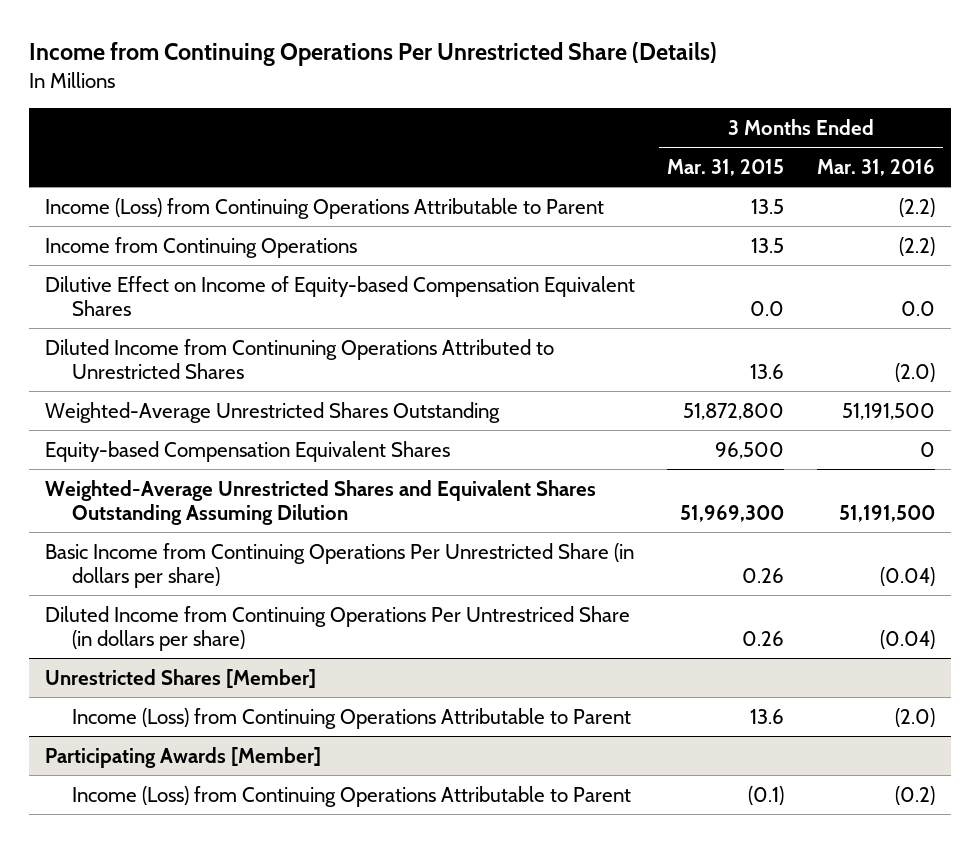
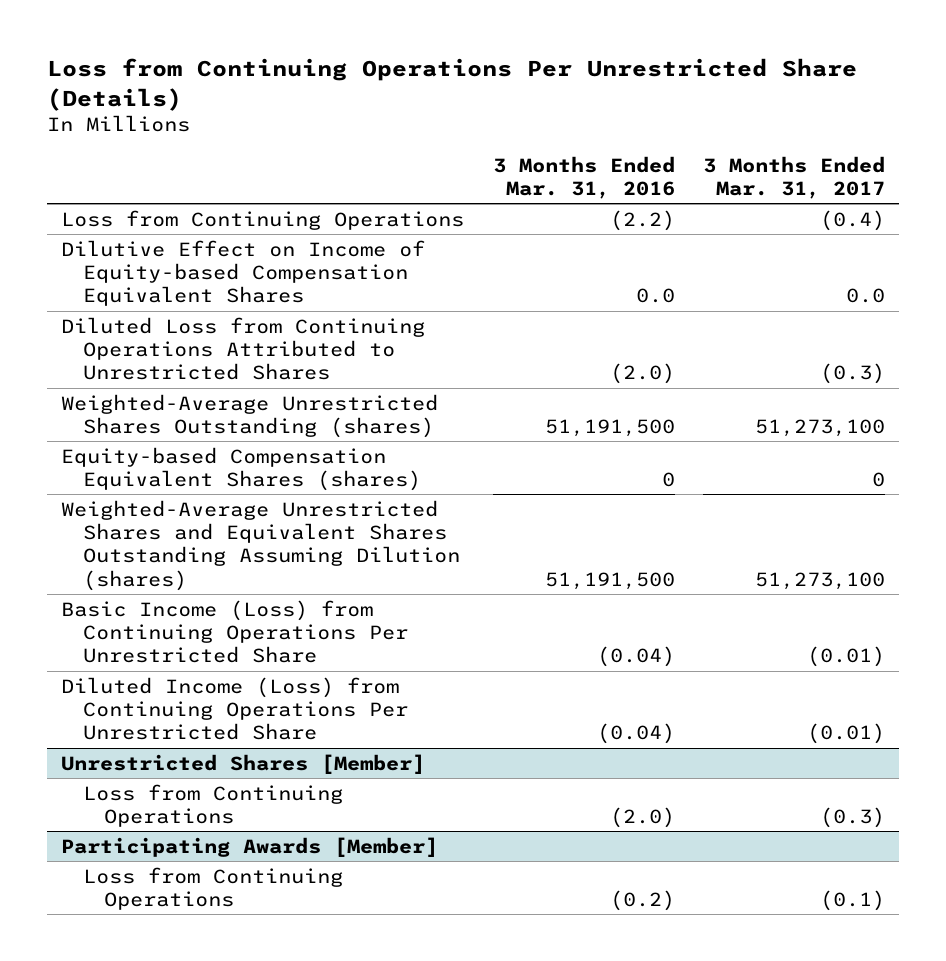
- Income from Continuing Operations Per Unrestricted Share (Details)
+ Loss from Continuing Operations Per Unrestricted Share (Details)
- | 3 Months Ended Mar. 31, 2015 | 3 Months Ended Mar. 31, 2016
+ | 3 Months Ended Mar. 31, 2016 | 3 Months Ended Mar. 31, 2017
- Income (Loss) from Continuing Operations Attributable to Parent | 13.5 | (2.2)
- Income from Continuing Operations | 13.5 | (2.2)
+ Loss from Continuing Operations | (2.2) | (0.4)
- Diluted Income from Continuning Operations Attributed to Unrestricted Shares | 13.6 | (2.0)
- Weighted-Average Unrestricted Shares Outstanding | 51,872,800 | 51,191,500
- Equity-based Compensation Equivalent Shares | 96,500 | 0
- Weighted-Average Unrestricted Shares and Equivalent Shares Outstanding Assuming Dilution | 51,969,300 | 51,191,500
- Basic Income from Continuing Operations Per Unrestricted Share (in dollars per share) | 0.26 | (0.04)
- Diluted Income from Continuing Operations Per Untrestriced Share (in dollars per share) | 0.26 | (0.04)
+ Diluted Loss from Continuing Operations Attributed to Unrestricted Shares | (2.0) | (0.3)
+ Weighted-Average Unrestricted Shares Outstanding (shares) | 51,191,500 | 51,273,100
+ Equity-based Compensation Equivalent Shares (shares) | 0 | 0
+ Weighted-Average Unrestricted Shares and Equivalent Shares Outstanding Assuming Dilution (shares) | 51,191,500 | 51,273,100
+ Basic Income (Loss) from Continuing Operations Per Unrestricted Share | (0.04) | (0.01)
+ Diluted Income (Loss) from Continuing Operations Per Unrestricted Share | (0.04) | (0.01)
@ Unrestricted Shares [Member]
- Income (Loss) from Continuing Operations Attributable to Parent | 13.6 | (2.0)
+ Loss from Continuing Operations | (2.0) | (0.3)
@ Participating Awards [Member]
- Income (Loss) from Continuing Operations Attributable to Parent | (0.1) | (0.2)
+ Loss from Continuing Operations | (0.2) | (0.1)

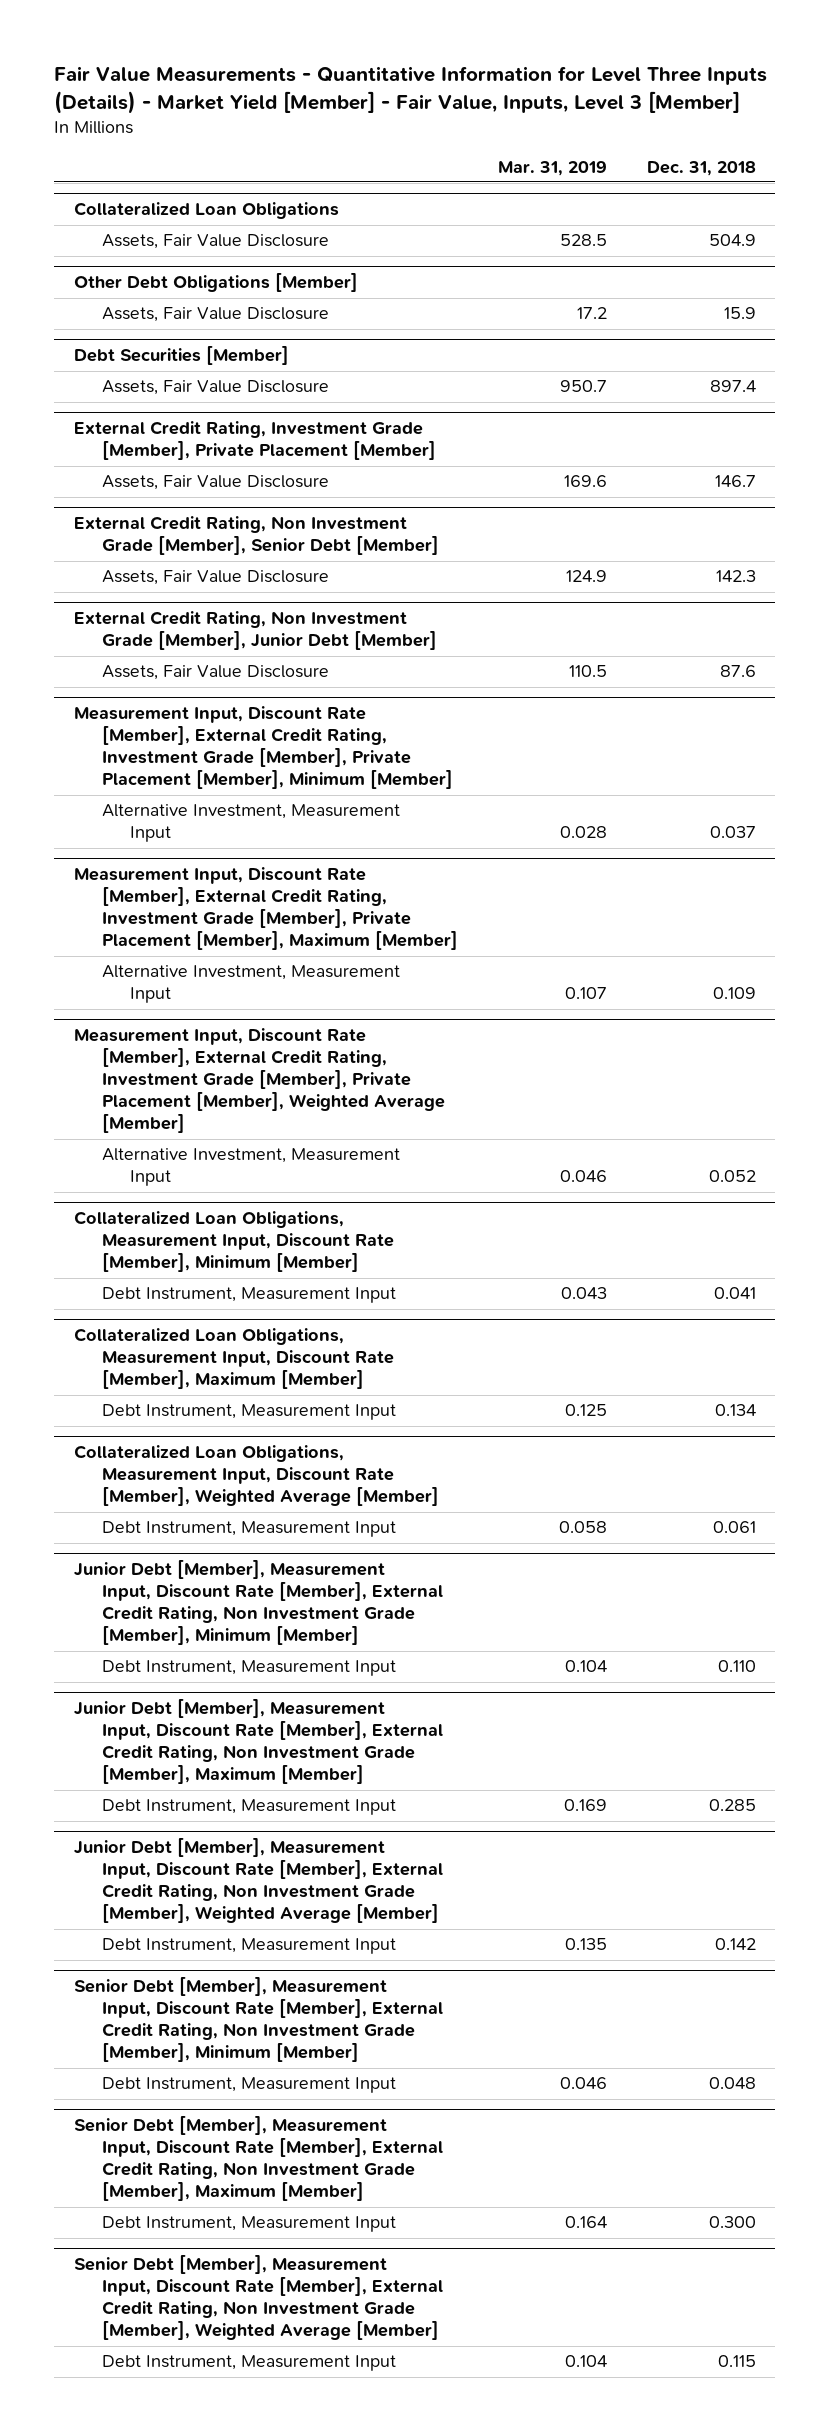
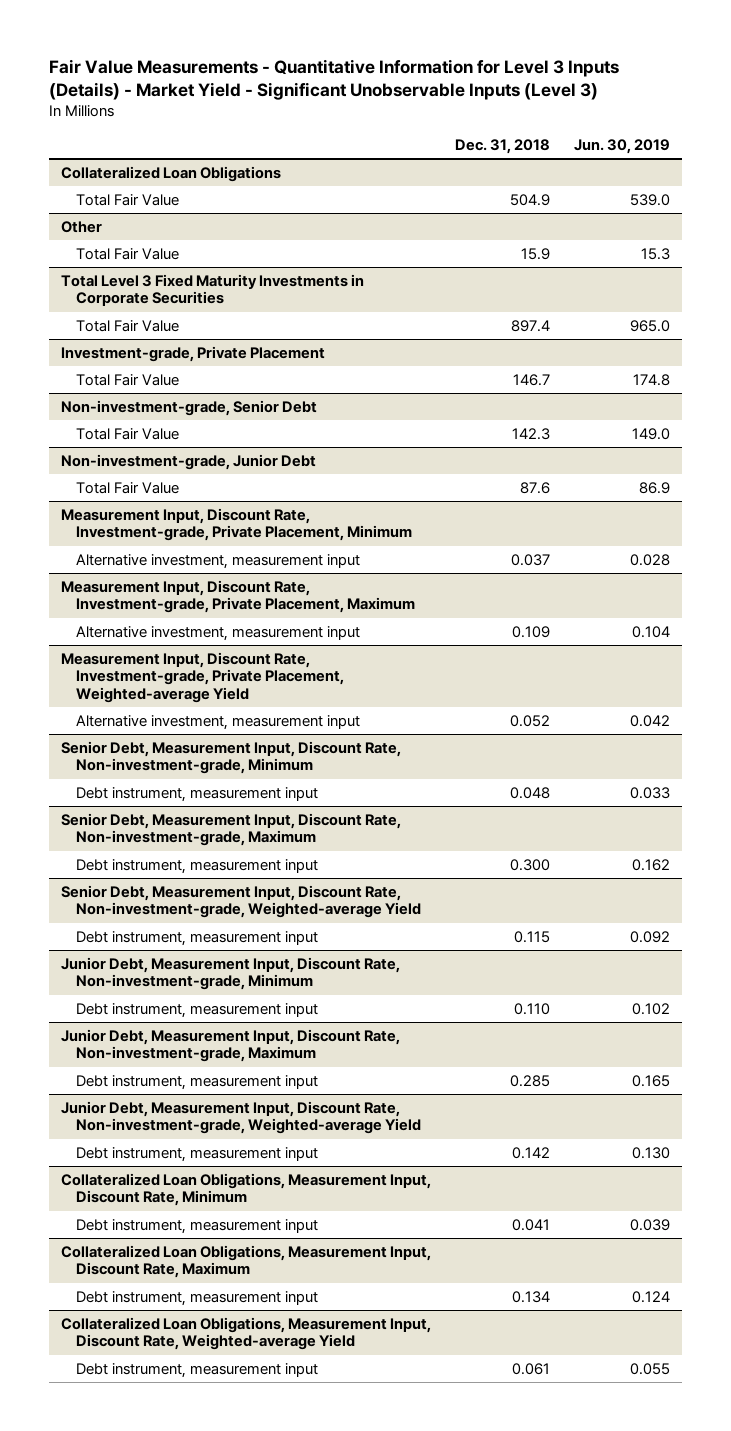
- Fair Value Measurements - Quantitative Information for Level Three Inputs (Details) - Market Yield [Member] - Fair Value, Inputs, Level 3 [Member]
+ Fair Value Measurements - Quantitative Information for Level 3 Inputs (Details) - Market Yield - Significant Unobservable Inputs (Level 3)
- | Mar. 31, 2019 | Dec. 31, 2018
+ | Dec. 31, 2018 | Jun. 30, 2019
@ Collateralized Loan Obligations
- Assets, Fair Value Disclosure | 528.5 | 504.9
- Other Debt Obligations [Member]
- Assets, Fair Value Disclosure | 17.2 | 15.9
- Debt Securities [Member]
- Assets, Fair Value Disclosure | 950.7 | 897.4
- External Credit Rating, Investment Grade [Member], Private Placement [Member]
- Assets, Fair Value Disclosure | 169.6 | 146.7
- External Credit Rating, Non Investment Grade [Member], Senior Debt [Member]
- Assets, Fair Value Disclosure | 124.9 | 142.3
- External Credit Rating, Non Investment Grade [Member], Junior Debt [Member]
- Assets, Fair Value Disclosure | 110.5 | 87.6
- Measurement Input, Discount Rate [Member], External Credit Rating, Investment Grade [Member], Private Placement [Member], Minimum [Member]
- Alternative Investment, Measurement Input | 0.028 | 0.037
- Measurement Input, Discount Rate [Member], External Credit Rating, Investment Grade [Member], Private Placement [Member], Maximum [Member]
- Alternative Investment, Measurement Input | 0.107 | 0.109
- Measurement Input, Discount Rate [Member], External Credit Rating, Investment Grade [Member], Private Placement [Member], Weighted Average [Member]
- Alternative Investment, Measurement Input | 0.046 | 0.052
- Collateralized Loan Obligations, Measurement Input, Discount Rate [Member], Minimum [Member]
- Debt Instrument, Measurement Input | 0.043 | 0.041
- Collateralized Loan Obligations, Measurement Input, Discount Rate [Member], Maximum [Member]
- Debt Instrument, Measurement Input | 0.125 | 0.134
- Collateralized Loan Obligations, Measurement Input, Discount Rate [Member], Weighted Average [Member]
- Debt Instrument, Measurement Input | 0.058 | 0.061
- Junior Debt [Member], Measurement Input, Discount Rate [Member], External Credit Rating, Non Investment Grade [Member], Minimum [Member]
- Debt Instrument, Measurement Input | 0.104 | 0.110
- Junior Debt [Member], Measurement Input, Discount Rate [Member], External Credit Rating, Non Investment Grade [Member], Maximum [Member]
- Debt Instrument, Measurement Input | 0.169 | 0.285
- Junior Debt [Member], Measurement Input, Discount Rate [Member], External Credit Rating, Non Investment Grade [Member], Weighted Average [Member]
- Debt Instrument, Measurement Input | 0.135 | 0.142
- Senior Debt [Member], Measurement Input, Discount Rate [Member], External Credit Rating, Non Investment Grade [Member], Minimum [Member]
- Debt Instrument, Measurement Input | 0.046 | 0.048
- Senior Debt [Member], Measurement Input, Discount Rate [Member], External Credit Rating, Non Investment Grade [Member], Maximum [Member]
- Debt Instrument, Measurement Input | 0.164 | 0.300
- Senior Debt [Member], Measurement Input, Discount Rate [Member], External Credit Rating, Non Investment Grade [Member], Weighted Average [Member]
- Debt Instrument, Measurement Input | 0.104 | 0.115
@ Collateralized Loan Obligations
+ Total Fair Value | 504.9 | 539.0
+ Other
+ Total Fair Value | 15.9 | 15.3
+ Total Level 3 Fixed Maturity Investments in Corporate Securities
+ Total Fair Value | 897.4 | 965.0
+ Investment-grade, Private Placement
+ Total Fair Value | 146.7 | 174.8
+ Non-investment-grade, Senior Debt
+ Total Fair Value | 142.3 | 149.0
+ Non-investment-grade, Junior Debt
+ Total Fair Value | 87.6 | 86.9
+ Measurement Input, Discount Rate, Investment-grade, Private Placement, Minimum
+ Alternative investment, measurement input | 0.037 | 0.028
+ Measurement Input, Discount Rate, Investment-grade, Private Placement, Maximum
+ Alternative investment, measurement input | 0.109 | 0.104
+ Measurement Input, Discount Rate, Investment-grade, Private Placement, Weighted-average Yield
+ Alternative investment, measurement input | 0.052 | 0.042
+ Senior Debt, Measurement Input, Discount Rate, Non-investment-grade, Minimum
+ Debt instrument, measurement input | 0.048 | 0.033
+ Senior Debt, Measurement Input, Discount Rate, Non-investment-grade, Maximum
+ Debt instrument, measurement input | 0.300 | 0.162
+ Senior Debt, Measurement Input, Discount Rate, Non-investment-grade, Weighted-average Yield
+ Debt instrument, measurement input | 0.115 | 0.092
+ Junior Debt, Measurement Input, Discount Rate, Non-investment-grade, Minimum
+ Debt instrument, measurement input | 0.110 | 0.102
+ Junior Debt, Measurement Input, Discount Rate, Non-investment-grade, Maximum
+ Debt instrument, measurement input | 0.285 | 0.165
+ Junior Debt, Measurement Input, Discount Rate, Non-investment-grade, Weighted-average Yield
+ Debt instrument, measurement input | 0.142 | 0.130
+ Collateralized Loan Obligations, Measurement Input, Discount Rate, Minimum
+ Debt instrument, measurement input | 0.041 | 0.039
+ Collateralized Loan Obligations, Measurement Input, Discount Rate, Maximum
+ Debt instrument, measurement input | 0.134 | 0.124
+ Collateralized Loan Obligations, Measurement Input, Discount Rate, Weighted-average Yield
+ Debt instrument, measurement input | 0.061 | 0.055

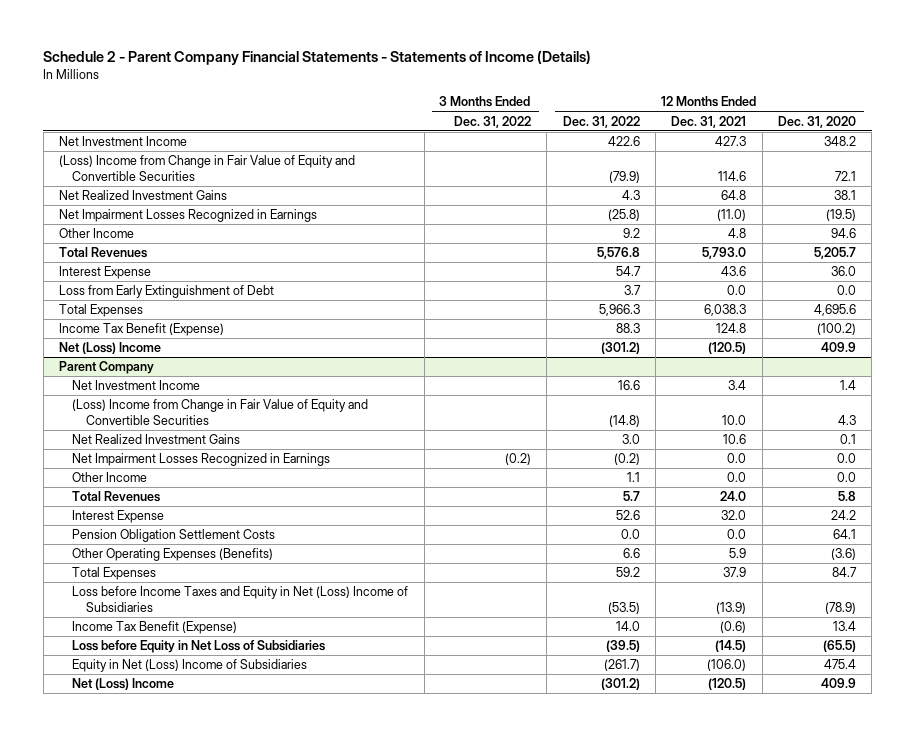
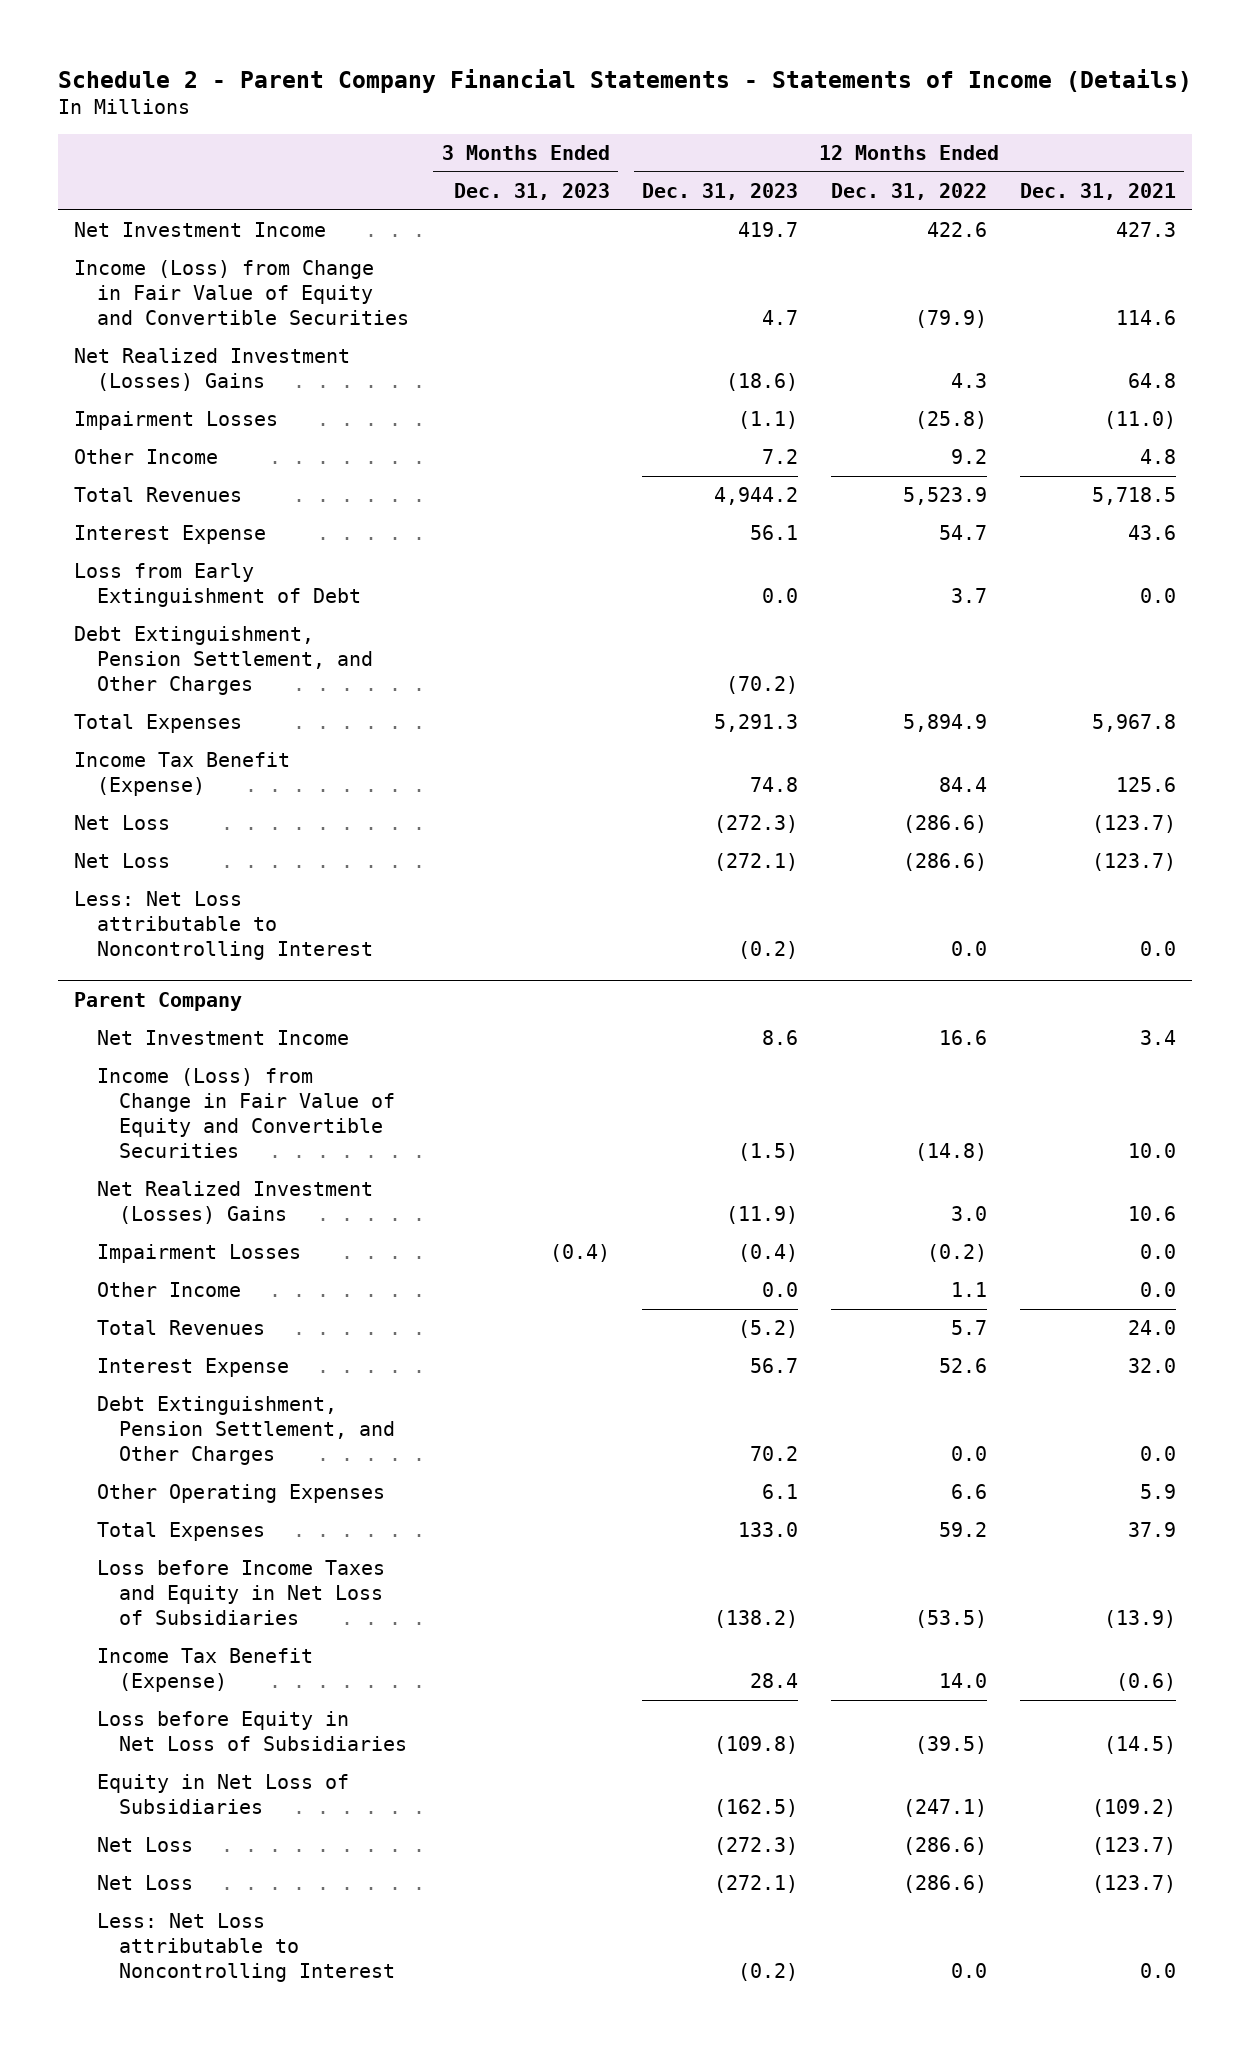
- | 3 Months Ended Dec. 31, 2022 | 12 Months Ended Dec. 31, 2022 | 12 Months Ended Dec. 31, 2021 | 12 Months Ended Dec. 31, 2020
+ | 3 Months Ended Dec. 31, 2023 | 12 Months Ended Dec. 31, 2023 | 12 Months Ended Dec. 31, 2022 | 12 Months Ended Dec. 31, 2021
- (Loss) Income from Change in Fair Value of Equity and Convertible Securities | | (79.9) | 114.6 | 72.1
- Net Realized Investment Gains | | 4.3 | 64.8 | 38.1
- Net Impairment Losses Recognized in Earnings | | (25.8) | (11.0) | (19.5)
+ Income (Loss) from Change in Fair Value of Equity and Convertible Securities | | 4.7 | (79.9) | 114.6
+ Net Realized Investment (Losses) Gains | | (18.6) | 4.3 | 64.8
+ Impairment Losses | | (1.1) | (25.8) | (11.0)
- Total Revenues | | 5,576.8 | 5,793.0 | 5,205.7
+ Total Revenues | | 4,944.2 | 5,523.9 | 5,718.5
- Total Expenses | | 5,966.3 | 6,038.3 | 4,695.6
- Income Tax Benefit (Expense) | | 88.3 | 124.8 | (100.2)
- Net (Loss) Income | | (301.2) | (120.5) | 409.9
+ Debt Extinguishment, Pension Settlement, and Other Charges | | (70.2) | |
+ Total Expenses | | 5,291.3 | 5,894.9 | 5,967.8
+ Income Tax Benefit (Expense) | | 74.8 | 84.4 | 125.6
+ Net Loss | | (272.3) | (286.6) | (123.7)
+ Net Loss | | (272.1) | (286.6) | (123.7)
+ Less: Net Loss attributable to Noncontrolling Interest | | (0.2) | 0.0 | 0.0
@ Parent Company
- (Loss) Income from Change in Fair Value of Equity and Convertible Securities | | (14.8) | 10.0 | 4.3
- Net Realized Investment Gains | | 3.0 | 10.6 | 0.1
- Net Impairment Losses Recognized in Earnings | (0.2) | (0.2) | 0.0 | 0.0
+ Income (Loss) from Change in Fair Value of Equity and Convertible Securities | | (1.5) | (14.8) | 10.0
+ Net Realized Investment (Losses) Gains | | (11.9) | 3.0 | 10.6
+ Impairment Losses | (0.4) | (0.4) | (0.2) | 0.0
- Pension Obligation Settlement Costs | | 0.0 | 0.0 | 64.1
- Other Operating Expenses (Benefits) | | 6.6 | 5.9 | (3.6)
+ Debt Extinguishment, Pension Settlement, and Other Charges | | 70.2 | 0.0 | 0.0
+ Other Operating Expenses | | 6.1 | 6.6 | 5.9
- Loss before Income Taxes and Equity in Net (Loss) Income of Subsidiaries | | (53.5) | (13.9) | (78.9)
+ Loss before Income Taxes and Equity in Net Loss of Subsidiaries | | (138.2) | (53.5) | (13.9)
- Equity in Net (Loss) Income of Subsidiaries | | (261.7) | (106.0) | 475.4
- Net (Loss) Income | | (301.2) | (120.5) | 409.9
+ Equity in Net Loss of Subsidiaries | | (162.5) | (247.1) | (109.2)
+ Net Loss | | (272.3) | (286.6) | (123.7)
+ Net Loss | | (272.1) | (286.6) | (123.7)
+ Less: Net Loss attributable to Noncontrolling Interest | | (0.2) | 0.0 | 0.0

